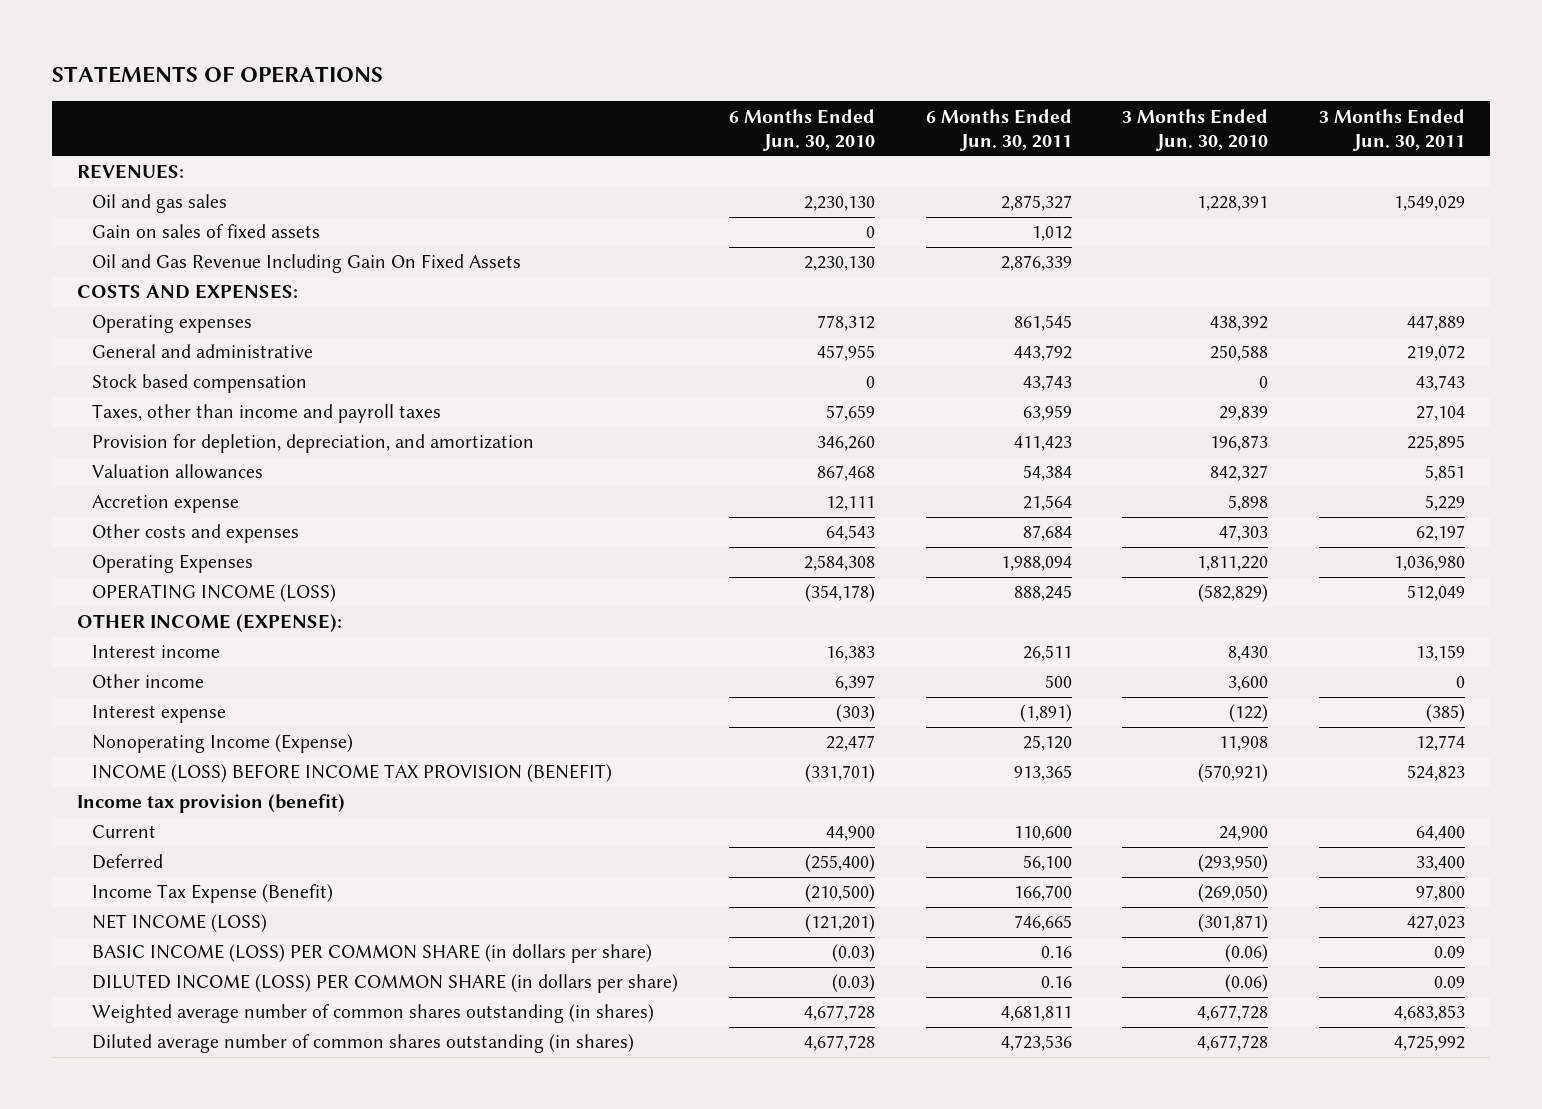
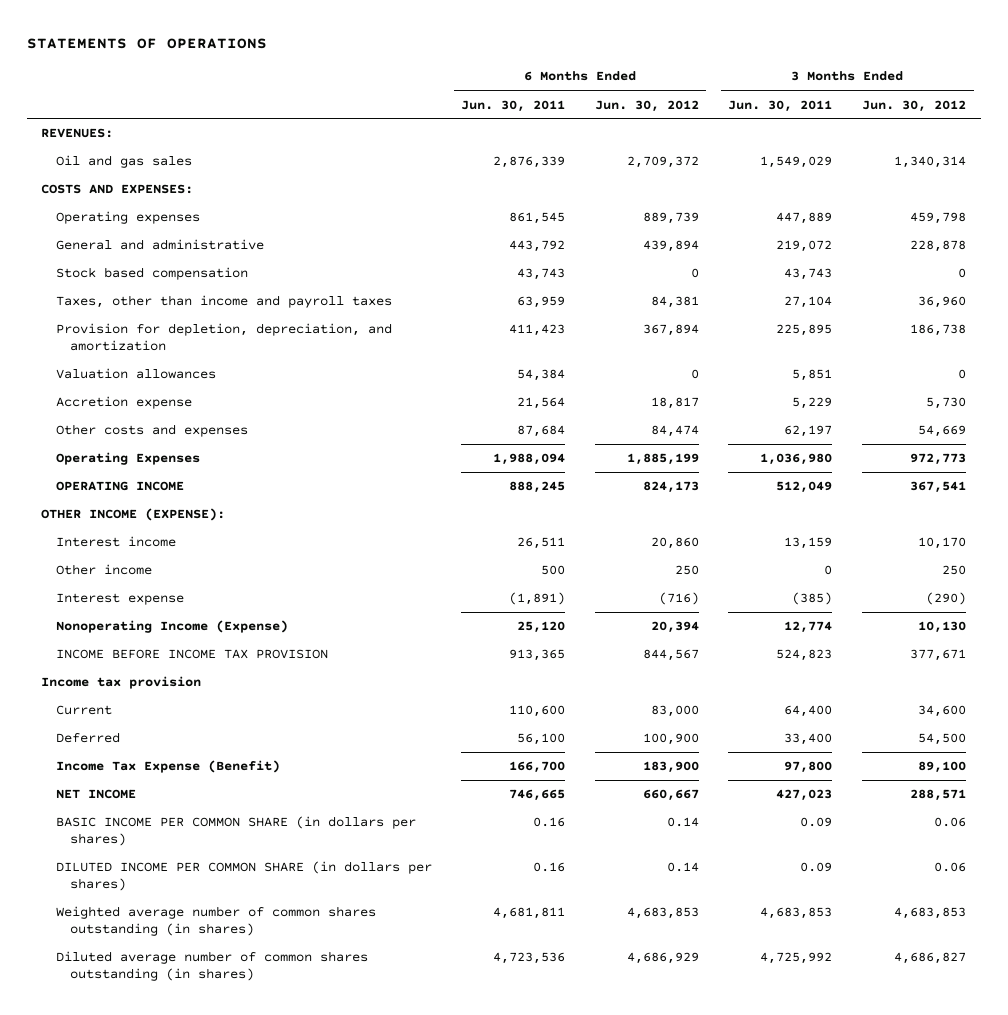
- | 6 Months Ended Jun. 30, 2010 | 6 Months Ended Jun. 30, 2011 | 3 Months Ended Jun. 30, 2010 | 3 Months Ended Jun. 30, 2011
+ | 6 Months Ended Jun. 30, 2011 | 6 Months Ended Jun. 30, 2012 | 3 Months Ended Jun. 30, 2011 | 3 Months Ended Jun. 30, 2012
- Oil and gas sales | 2,230,130 | 2,875,327 | 1,228,391 | 1,549,029
- Gain on sales of fixed assets | 0 | 1,012 | |
- Oil and Gas Revenue Including Gain On Fixed Assets | 2,230,130 | 2,876,339 | |
+ Oil and gas sales | 2,876,339 | 2,709,372 | 1,549,029 | 1,340,314
- OPERATING INCOME (LOSS) | (354,178) | 888,245 | (582,829) | 512,049
+ OPERATING INCOME | 888,245 | 824,173 | 512,049 | 367,541
- INCOME (LOSS) BEFORE INCOME TAX PROVISION (BENEFIT) | (331,701) | 913,365 | (570,921) | 524,823
- Income tax provision (benefit)
+ INCOME BEFORE INCOME TAX PROVISION | 913,365 | 844,567 | 524,823 | 377,671
+ Income tax provision
- NET INCOME (LOSS) | (121,201) | 746,665 | (301,871) | 427,023
- BASIC INCOME (LOSS) PER COMMON SHARE (in dollars per share) | (0.03) | 0.16 | (0.06) | 0.09
- DILUTED INCOME (LOSS) PER COMMON SHARE (in dollars per share) | (0.03) | 0.16 | (0.06) | 0.09
+ NET INCOME | 746,665 | 660,667 | 427,023 | 288,571
+ BASIC INCOME PER COMMON SHARE (in dollars per shares) | 0.16 | 0.14 | 0.09 | 0.06
+ DILUTED INCOME PER COMMON SHARE (in dollars per shares) | 0.16 | 0.14 | 0.09 | 0.06

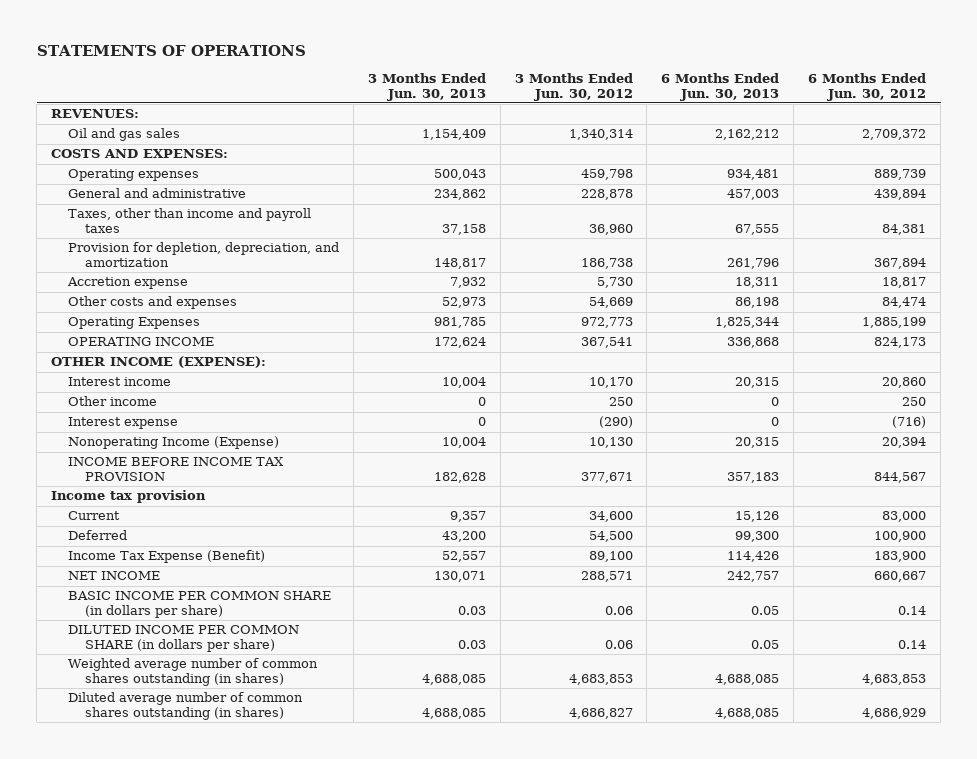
- | 6 Months Ended Jun. 30, 2011 | 6 Months Ended Jun. 30, 2012 | 3 Months Ended Jun. 30, 2011 | 3 Months Ended Jun. 30, 2012
+ | 3 Months Ended Jun. 30, 2013 | 3 Months Ended Jun. 30, 2012 | 6 Months Ended Jun. 30, 2013 | 6 Months Ended Jun. 30, 2012
- Stock based compensation | 43,743 | 0 | 43,743 | 0
- Valuation allowances | 54,384 | 0 | 5,851 | 0
- BASIC INCOME PER COMMON SHARE (in dollars per shares) | 0.16 | 0.14 | 0.09 | 0.06
- DILUTED INCOME PER COMMON SHARE (in dollars per shares) | 0.16 | 0.14 | 0.09 | 0.06
+ BASIC INCOME PER COMMON SHARE (in dollars per share) | 0.03 | 0.06 | 0.05 | 0.14
+ DILUTED INCOME PER COMMON SHARE (in dollars per share) | 0.03 | 0.06 | 0.05 | 0.14

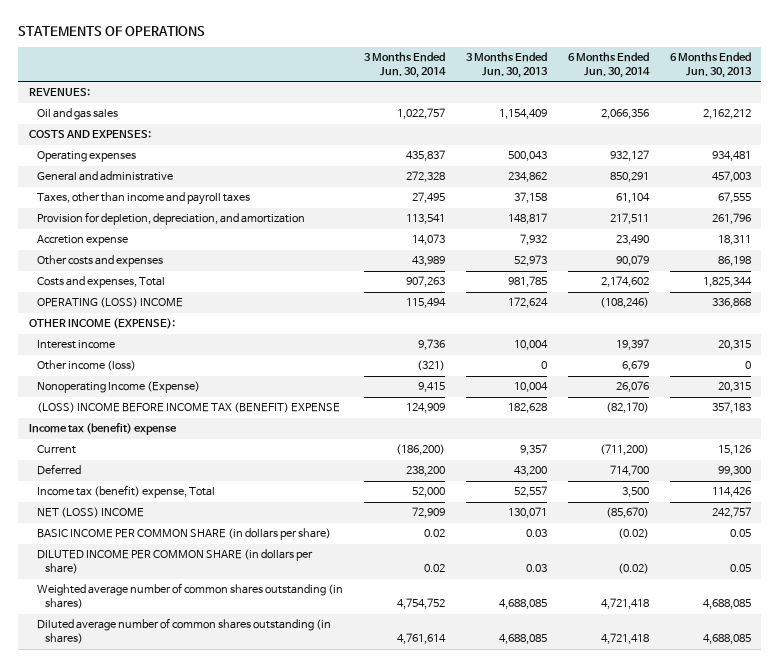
- | 3 Months Ended Jun. 30, 2013 | 3 Months Ended Jun. 30, 2012 | 6 Months Ended Jun. 30, 2013 | 6 Months Ended Jun. 30, 2012
+ | 3 Months Ended Jun. 30, 2014 | 3 Months Ended Jun. 30, 2013 | 6 Months Ended Jun. 30, 2014 | 6 Months Ended Jun. 30, 2013
- Operating Expenses | 981,785 | 972,773 | 1,825,344 | 1,885,199
- OPERATING INCOME | 172,624 | 367,541 | 336,868 | 824,173
+ Costs and expenses, Total | 907,263 | 981,785 | 2,174,602 | 1,825,344
+ OPERATING (LOSS) INCOME | 115,494 | 172,624 | (108,246) | 336,868
- Other income | 0 | 250 | 0 | 250
- Interest expense | 0 | (290) | 0 | (716)
+ Other income (loss) | (321) | 0 | 6,679 | 0
- INCOME BEFORE INCOME TAX PROVISION | 182,628 | 377,671 | 357,183 | 844,567
- Income tax provision
+ (LOSS) INCOME BEFORE INCOME TAX (BENEFIT) EXPENSE | 124,909 | 182,628 | (82,170) | 357,183
+ Income tax (benefit) expense
- Income Tax Expense (Benefit) | 52,557 | 89,100 | 114,426 | 183,900
- NET INCOME | 130,071 | 288,571 | 242,757 | 660,667
+ Income tax (benefit) expense, Total | 52,000 | 52,557 | 3,500 | 114,426
+ NET (LOSS) INCOME | 72,909 | 130,071 | (85,670) | 242,757

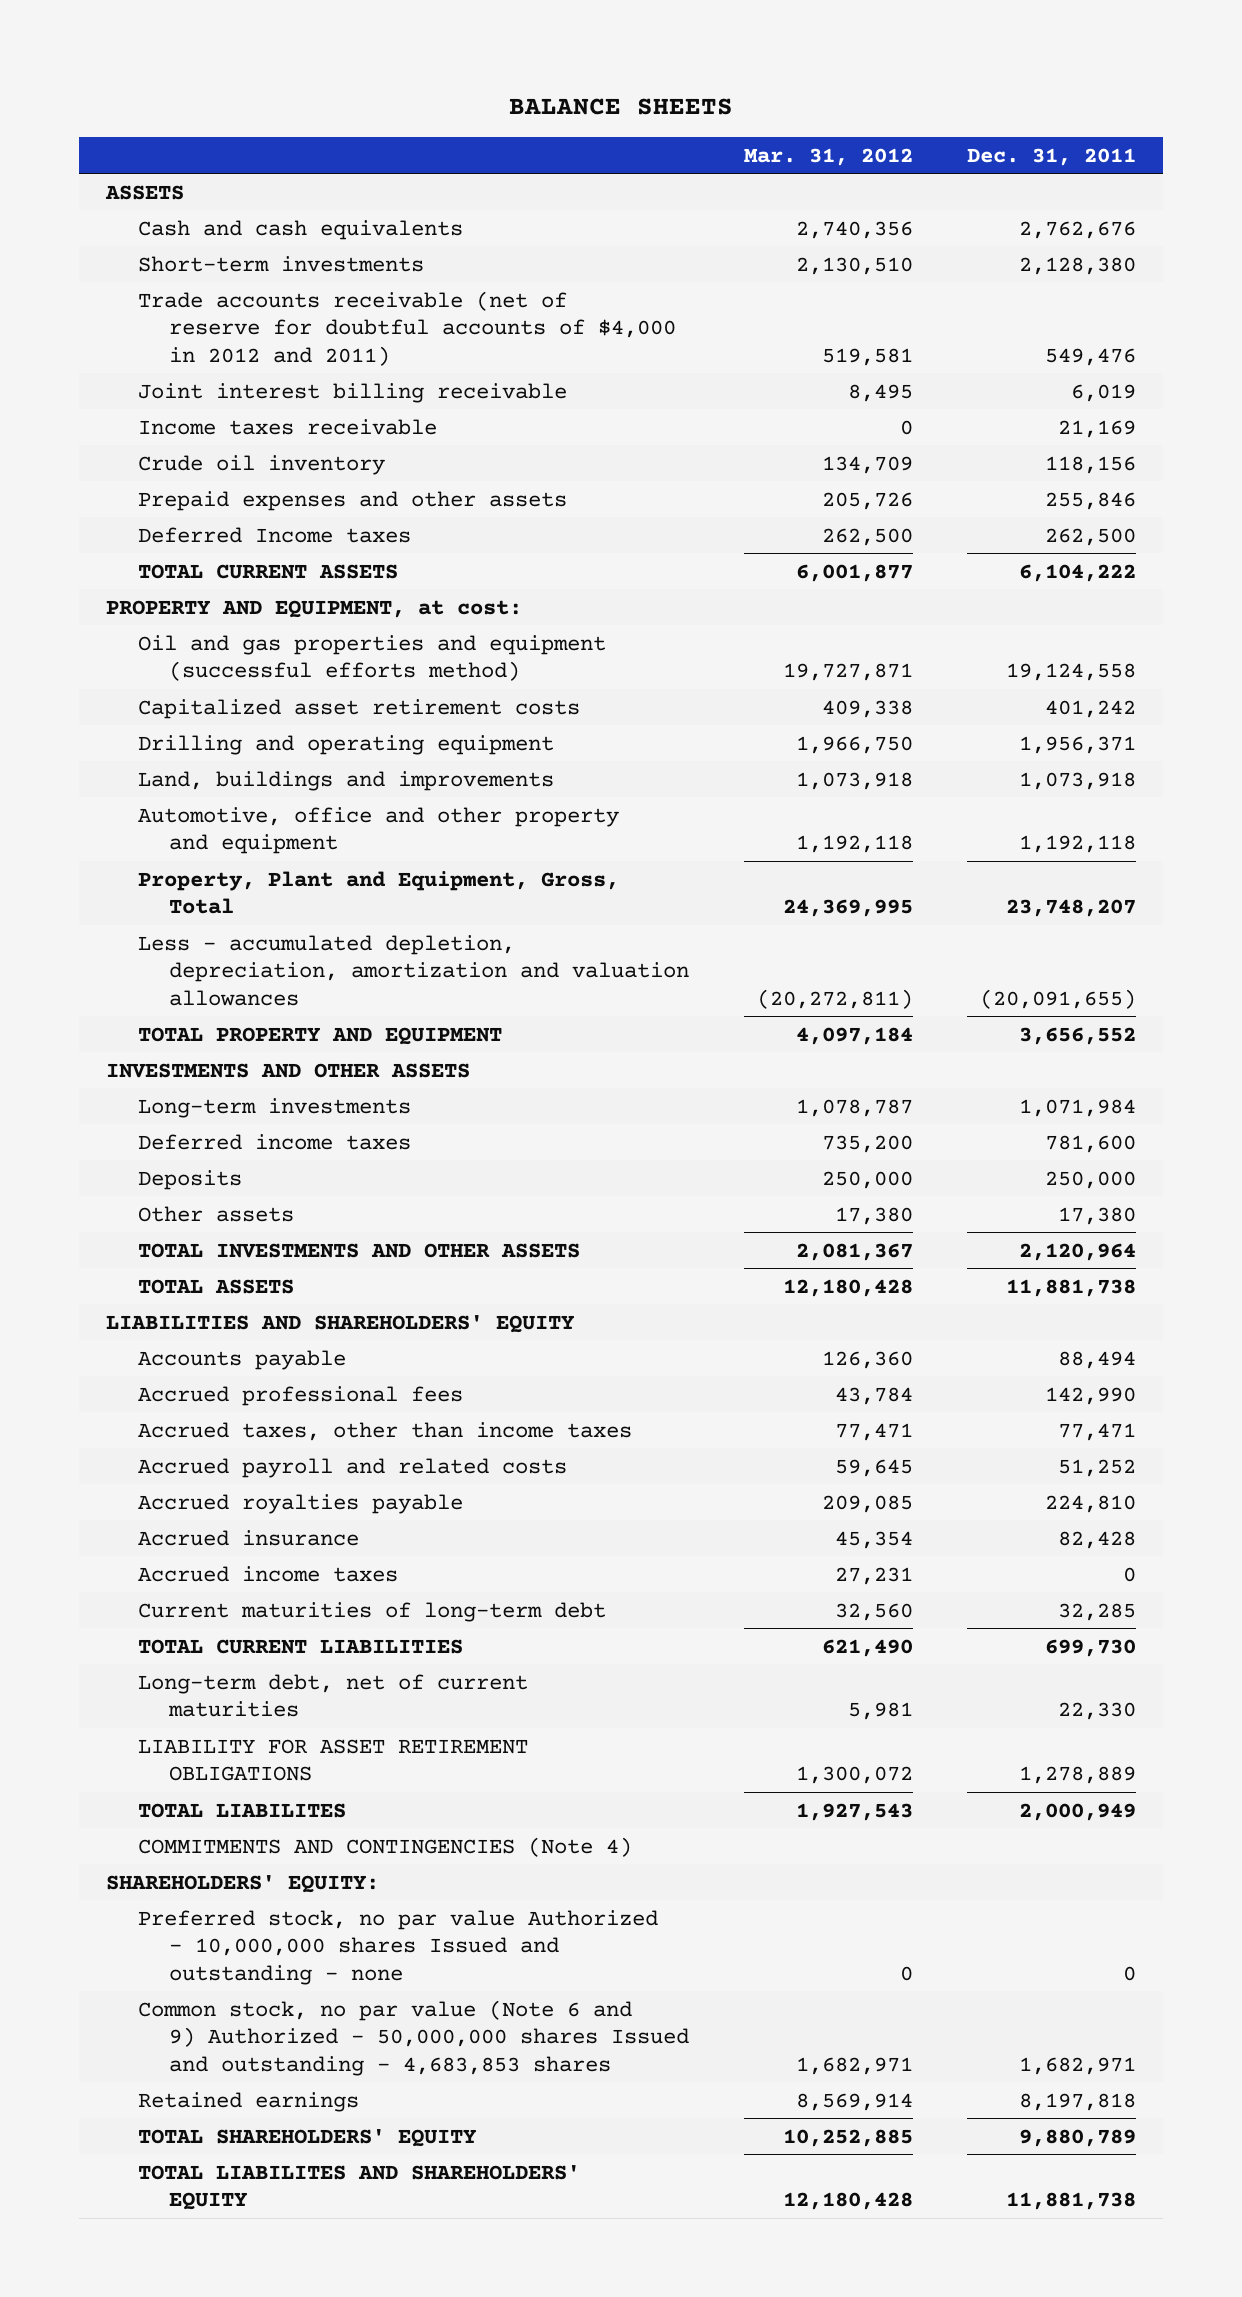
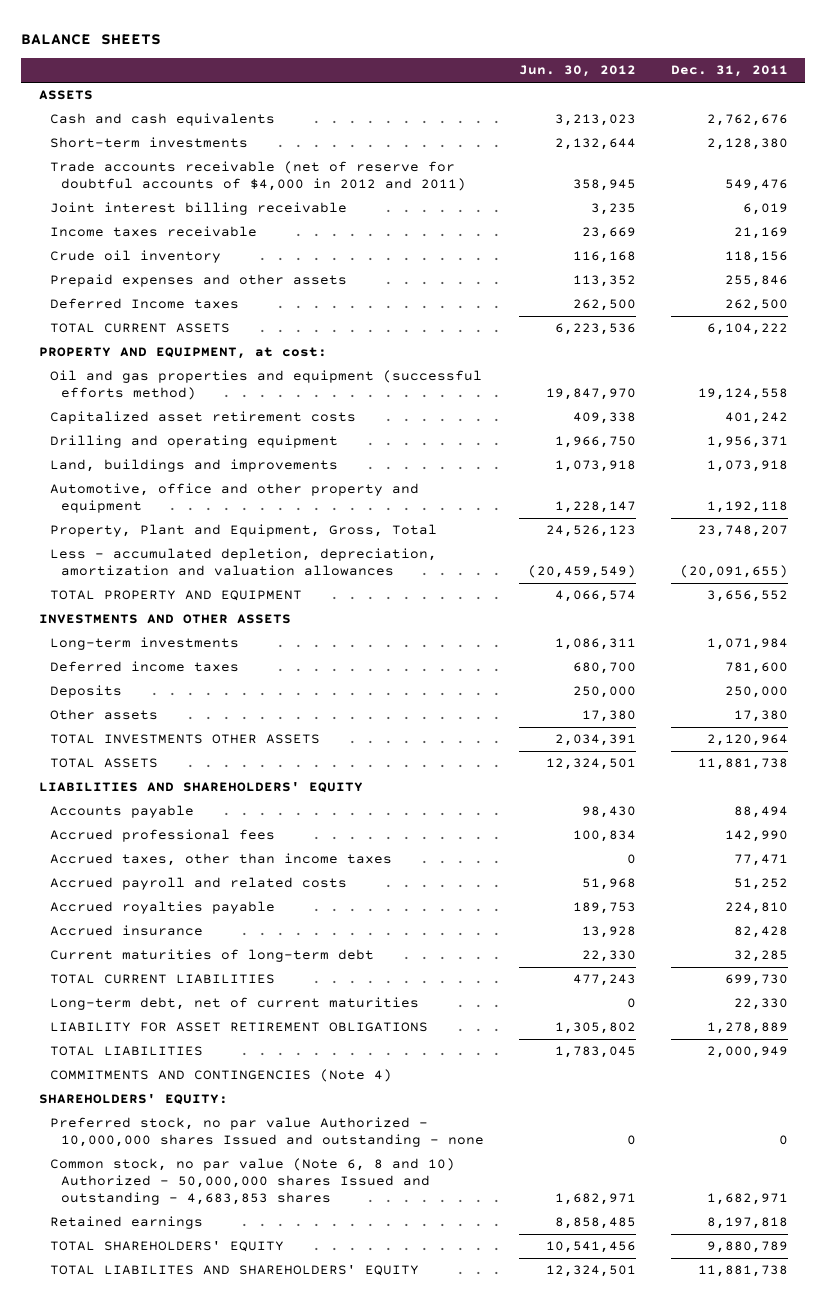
- | Mar. 31, 2012 | Dec. 31, 2011
+ | Jun. 30, 2012 | Dec. 31, 2011
- TOTAL INVESTMENTS AND OTHER ASSETS | 2,081,367 | 2,120,964
+ TOTAL INVESTMENTS OTHER ASSETS | 2,034,391 | 2,120,964
- Accrued income taxes | 27,231 | 0
- TOTAL LIABILITES | 1,927,543 | 2,000,949
+ TOTAL LIABILITIES | 1,783,045 | 2,000,949
- Common stock, no par value (Note 6 and 9) Authorized - 50,000,000 shares Issued and outstanding - 4,683,853 shares | 1,682,971 | 1,682,971
+ Common stock, no par value (Note 6, 8 and 10) Authorized - 50,000,000 shares Issued and outstanding - 4,683,853 shares | 1,682,971 | 1,682,971

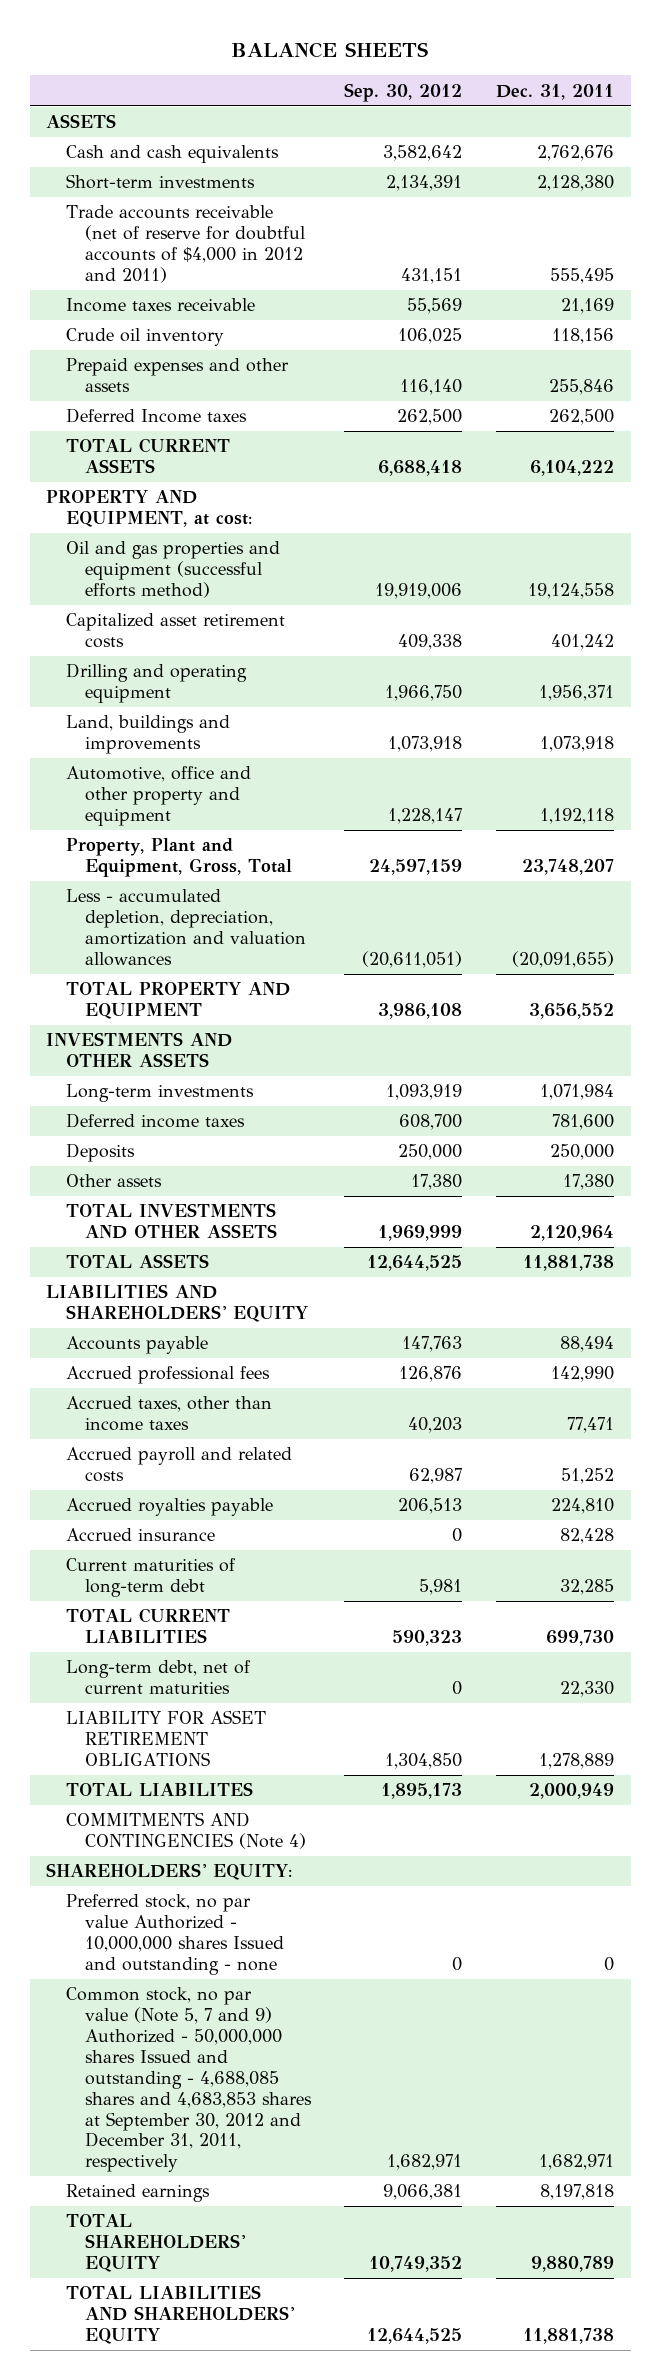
- | Jun. 30, 2012 | Dec. 31, 2011
+ | Sep. 30, 2012 | Dec. 31, 2011
- Trade accounts receivable (net of reserve for doubtful accounts of $4,000 in 2012 and 2011) | 358,945 | 549,476
- Joint interest billing receivable | 3,235 | 6,019
+ Trade accounts receivable (net of reserve for doubtful accounts of $4,000 in 2012 and 2011) | 431,151 | 555,495
- TOTAL INVESTMENTS OTHER ASSETS | 2,034,391 | 2,120,964
+ TOTAL INVESTMENTS AND OTHER ASSETS | 1,969,999 | 2,120,964
- TOTAL LIABILITIES | 1,783,045 | 2,000,949
+ TOTAL LIABILITES | 1,895,173 | 2,000,949
- Common stock, no par value (Note 6, 8 and 10) Authorized - 50,000,000 shares Issued and outstanding - 4,683,853 shares | 1,682,971 | 1,682,971
+ Common stock, no par value (Note 5, 7 and 9) Authorized - 50,000,000 shares Issued and outstanding - 4,688,085 shares and 4,683,853 shares at September 30, 2012 and December 31, 2011, respectively | 1,682,971 | 1,682,971
- TOTAL LIABILITES AND SHAREHOLDERS' EQUITY | 12,324,501 | 11,881,738
+ TOTAL LIABILITIES AND SHAREHOLDERS' EQUITY | 12,644,525 | 11,881,738

